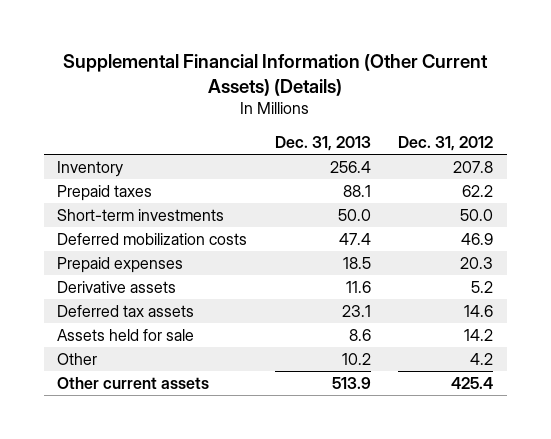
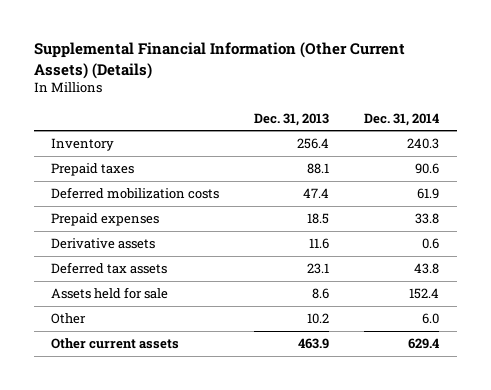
- | Dec. 31, 2013 | Dec. 31, 2012
+ | Dec. 31, 2013 | Dec. 31, 2014
- Short-term investments | 50.0 | 50.0
- Other current assets | 513.9 | 425.4
+ Other current assets | 463.9 | 629.4

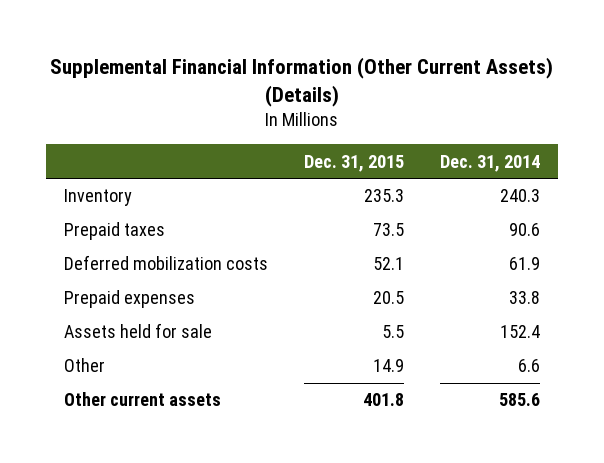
- | Dec. 31, 2013 | Dec. 31, 2014
+ | Dec. 31, 2015 | Dec. 31, 2014
- Derivative assets | 11.6 | 0.6
- Deferred tax assets | 23.1 | 43.8
- Other | 10.2 | 6.0
- Other current assets | 463.9 | 629.4
+ Other | 14.9 | 6.6
+ Other current assets | 401.8 | 585.6

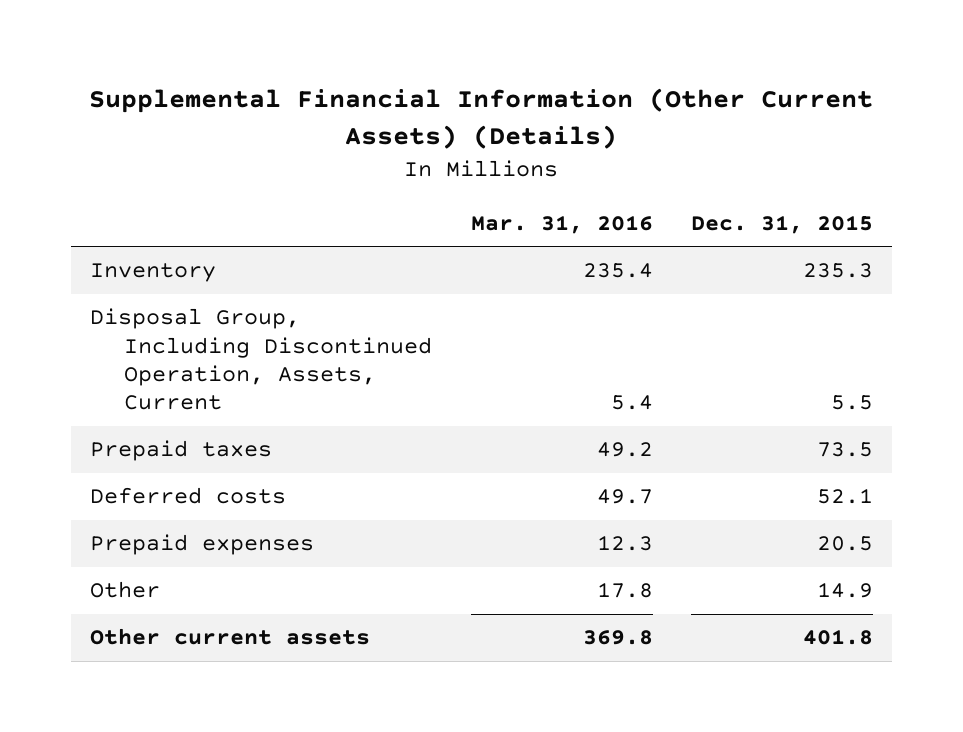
- | Dec. 31, 2015 | Dec. 31, 2014
+ | Mar. 31, 2016 | Dec. 31, 2015
+ Disposal Group, Including Discontinued Operation, Assets, Current | 5.4 | 5.5
- Deferred mobilization costs | 52.1 | 61.9
+ Deferred costs | 49.7 | 52.1
- Assets held for sale | 5.5 | 152.4

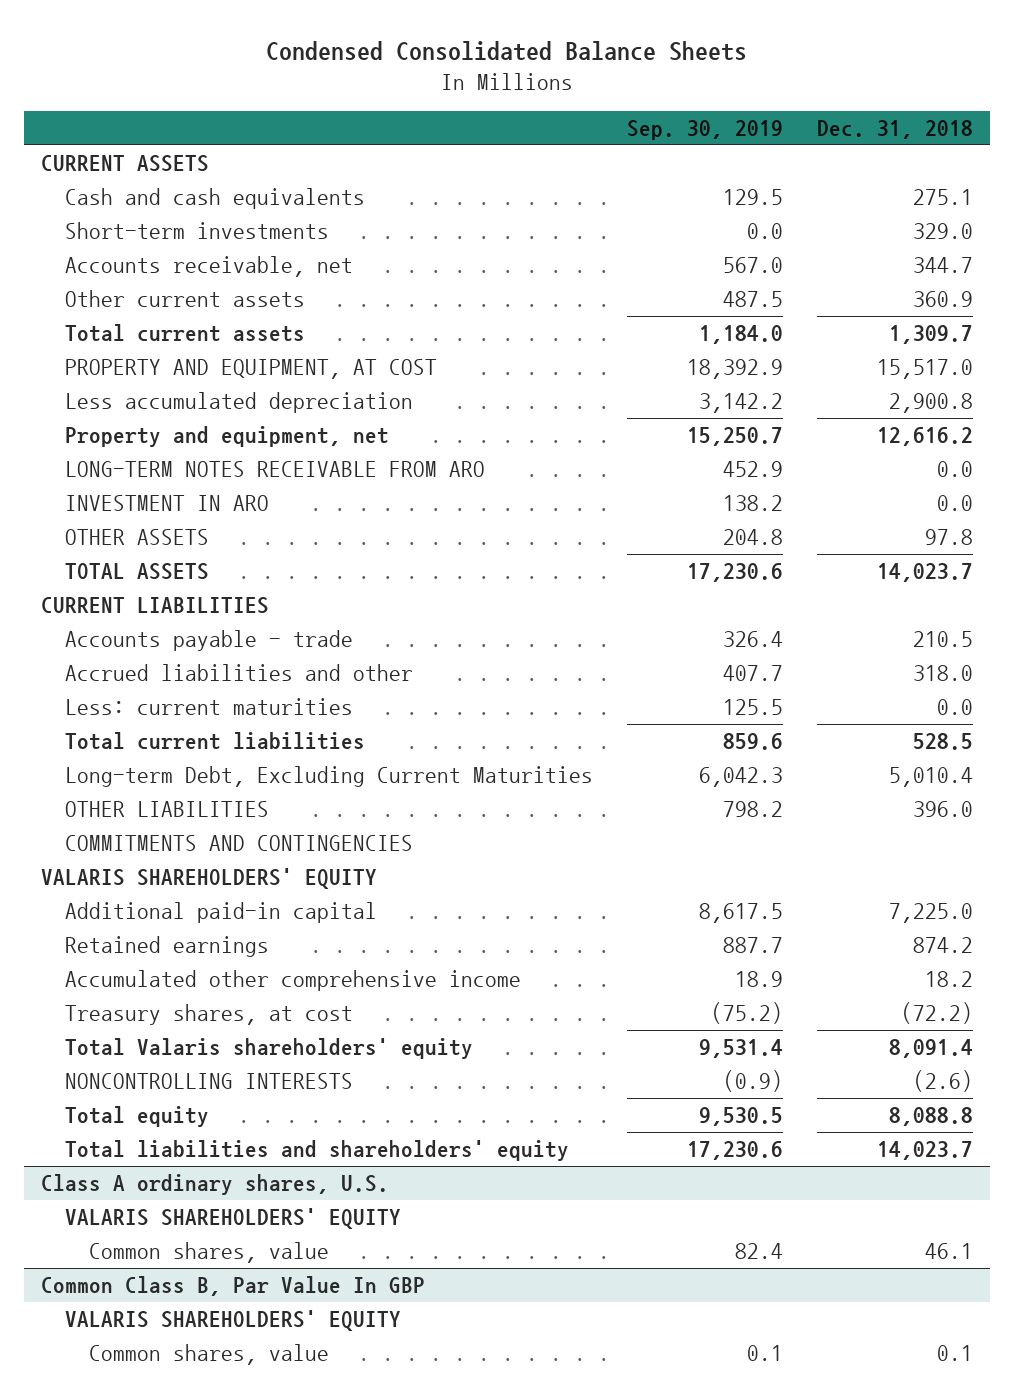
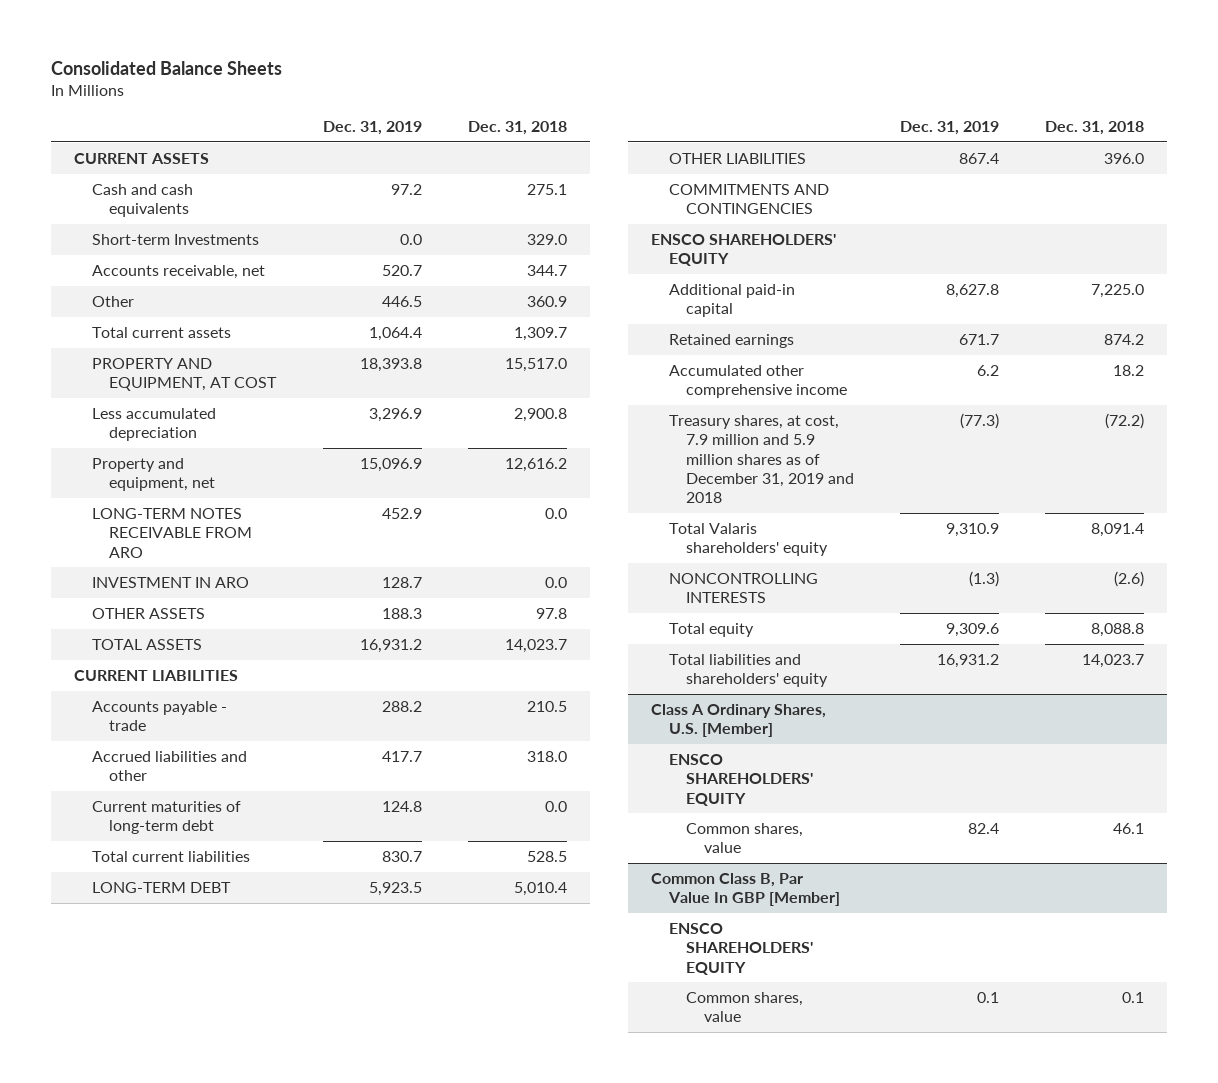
- Condensed Consolidated Balance Sheets
+ Consolidated Balance Sheets
- | Sep. 30, 2019 | Dec. 31, 2018
+ | Dec. 31, 2019 | Dec. 31, 2018
- Short-term investments | 0.0 | 329.0
+ Short-term Investments | 0.0 | 329.0
- Other current assets | 487.5 | 360.9
+ Other | 446.5 | 360.9
- Less: current maturities | 125.5 | 0.0
+ Current maturities of long-term debt | 124.8 | 0.0
- Long-term Debt, Excluding Current Maturities | 6,042.3 | 5,010.4
+ LONG-TERM DEBT | 5,923.5 | 5,010.4
- VALARIS SHAREHOLDERS' EQUITY
+ ENSCO SHAREHOLDERS' EQUITY
- Treasury shares, at cost | (75.2) | (72.2)
+ Treasury shares, at cost, 7.9 million and 5.9 million shares as of December 31, 2019 and 2018 | (77.3) | (72.2)
- Class A ordinary shares, U.S.
- VALARIS SHAREHOLDERS' EQUITY
+ Class A Ordinary Shares, U.S. [Member]
+ ENSCO SHAREHOLDERS' EQUITY
- Common Class B, Par Value In GBP
- VALARIS SHAREHOLDERS' EQUITY
+ Common Class B, Par Value In GBP [Member]
+ ENSCO SHAREHOLDERS' EQUITY

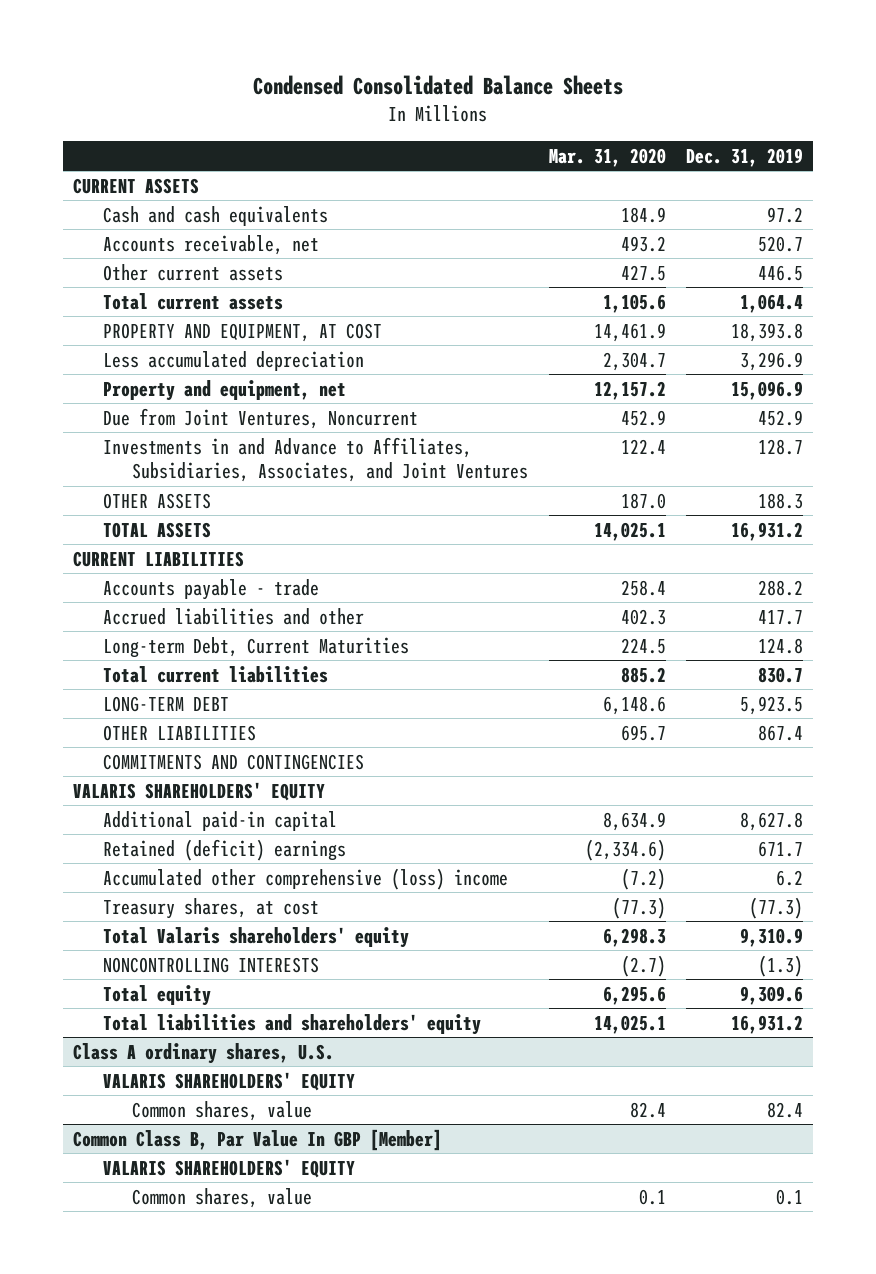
- Consolidated Balance Sheets
+ Condensed Consolidated Balance Sheets
- | Dec. 31, 2019 | Dec. 31, 2018
+ | Mar. 31, 2020 | Dec. 31, 2019
- Short-term Investments | 0.0 | 329.0
- Other | 446.5 | 360.9
+ Other current assets | 427.5 | 446.5
- LONG-TERM NOTES RECEIVABLE FROM ARO | 452.9 | 0.0
- INVESTMENT IN ARO | 128.7 | 0.0
+ Due from Joint Ventures, Noncurrent | 452.9 | 452.9
+ Investments in and Advance to Affiliates, Subsidiaries, Associates, and Joint Ventures | 122.4 | 128.7
- Current maturities of long-term debt | 124.8 | 0.0
+ Long-term Debt, Current Maturities | 224.5 | 124.8
- ENSCO SHAREHOLDERS' EQUITY
+ VALARIS SHAREHOLDERS' EQUITY
- Retained earnings | 671.7 | 874.2
- Accumulated other comprehensive income | 6.2 | 18.2
- Treasury shares, at cost, 7.9 million and 5.9 million shares as of December 31, 2019 and 2018 | (77.3) | (72.2)
+ Retained (deficit) earnings | (2,334.6) | 671.7
+ Accumulated other comprehensive (loss) income | (7.2) | 6.2
+ Treasury shares, at cost | (77.3) | (77.3)
- Class A Ordinary Shares, U.S. [Member]
- ENSCO SHAREHOLDERS' EQUITY
+ Class A ordinary shares, U.S.
+ VALARIS SHAREHOLDERS' EQUITY
@ Common Class B, Par Value In GBP [Member]
- ENSCO SHAREHOLDERS' EQUITY
+ VALARIS SHAREHOLDERS' EQUITY

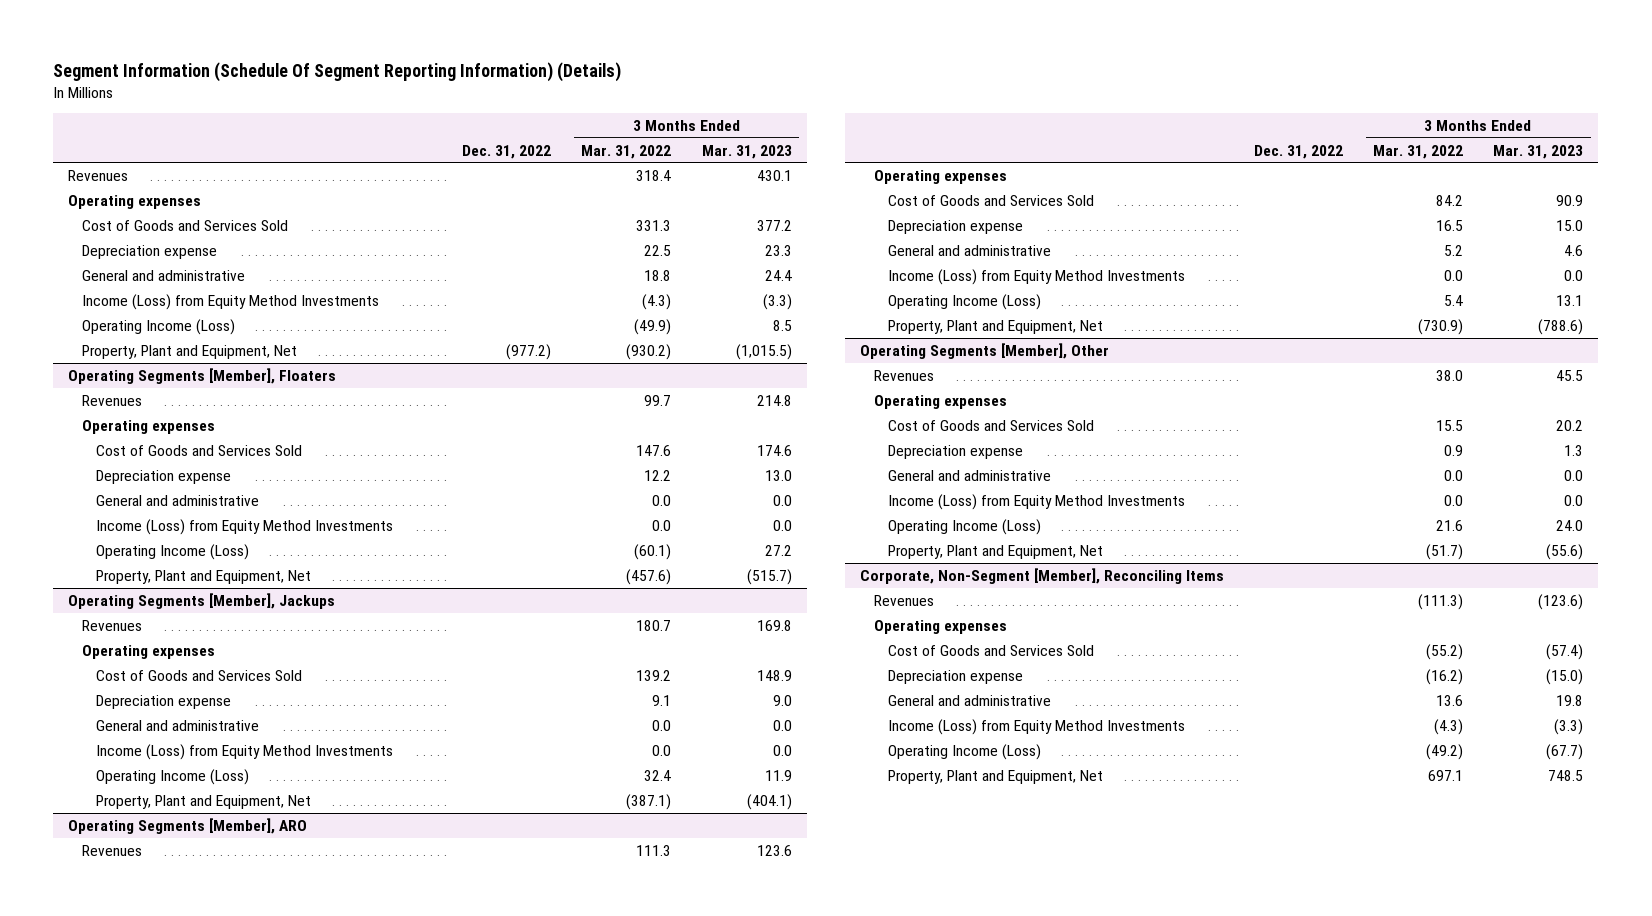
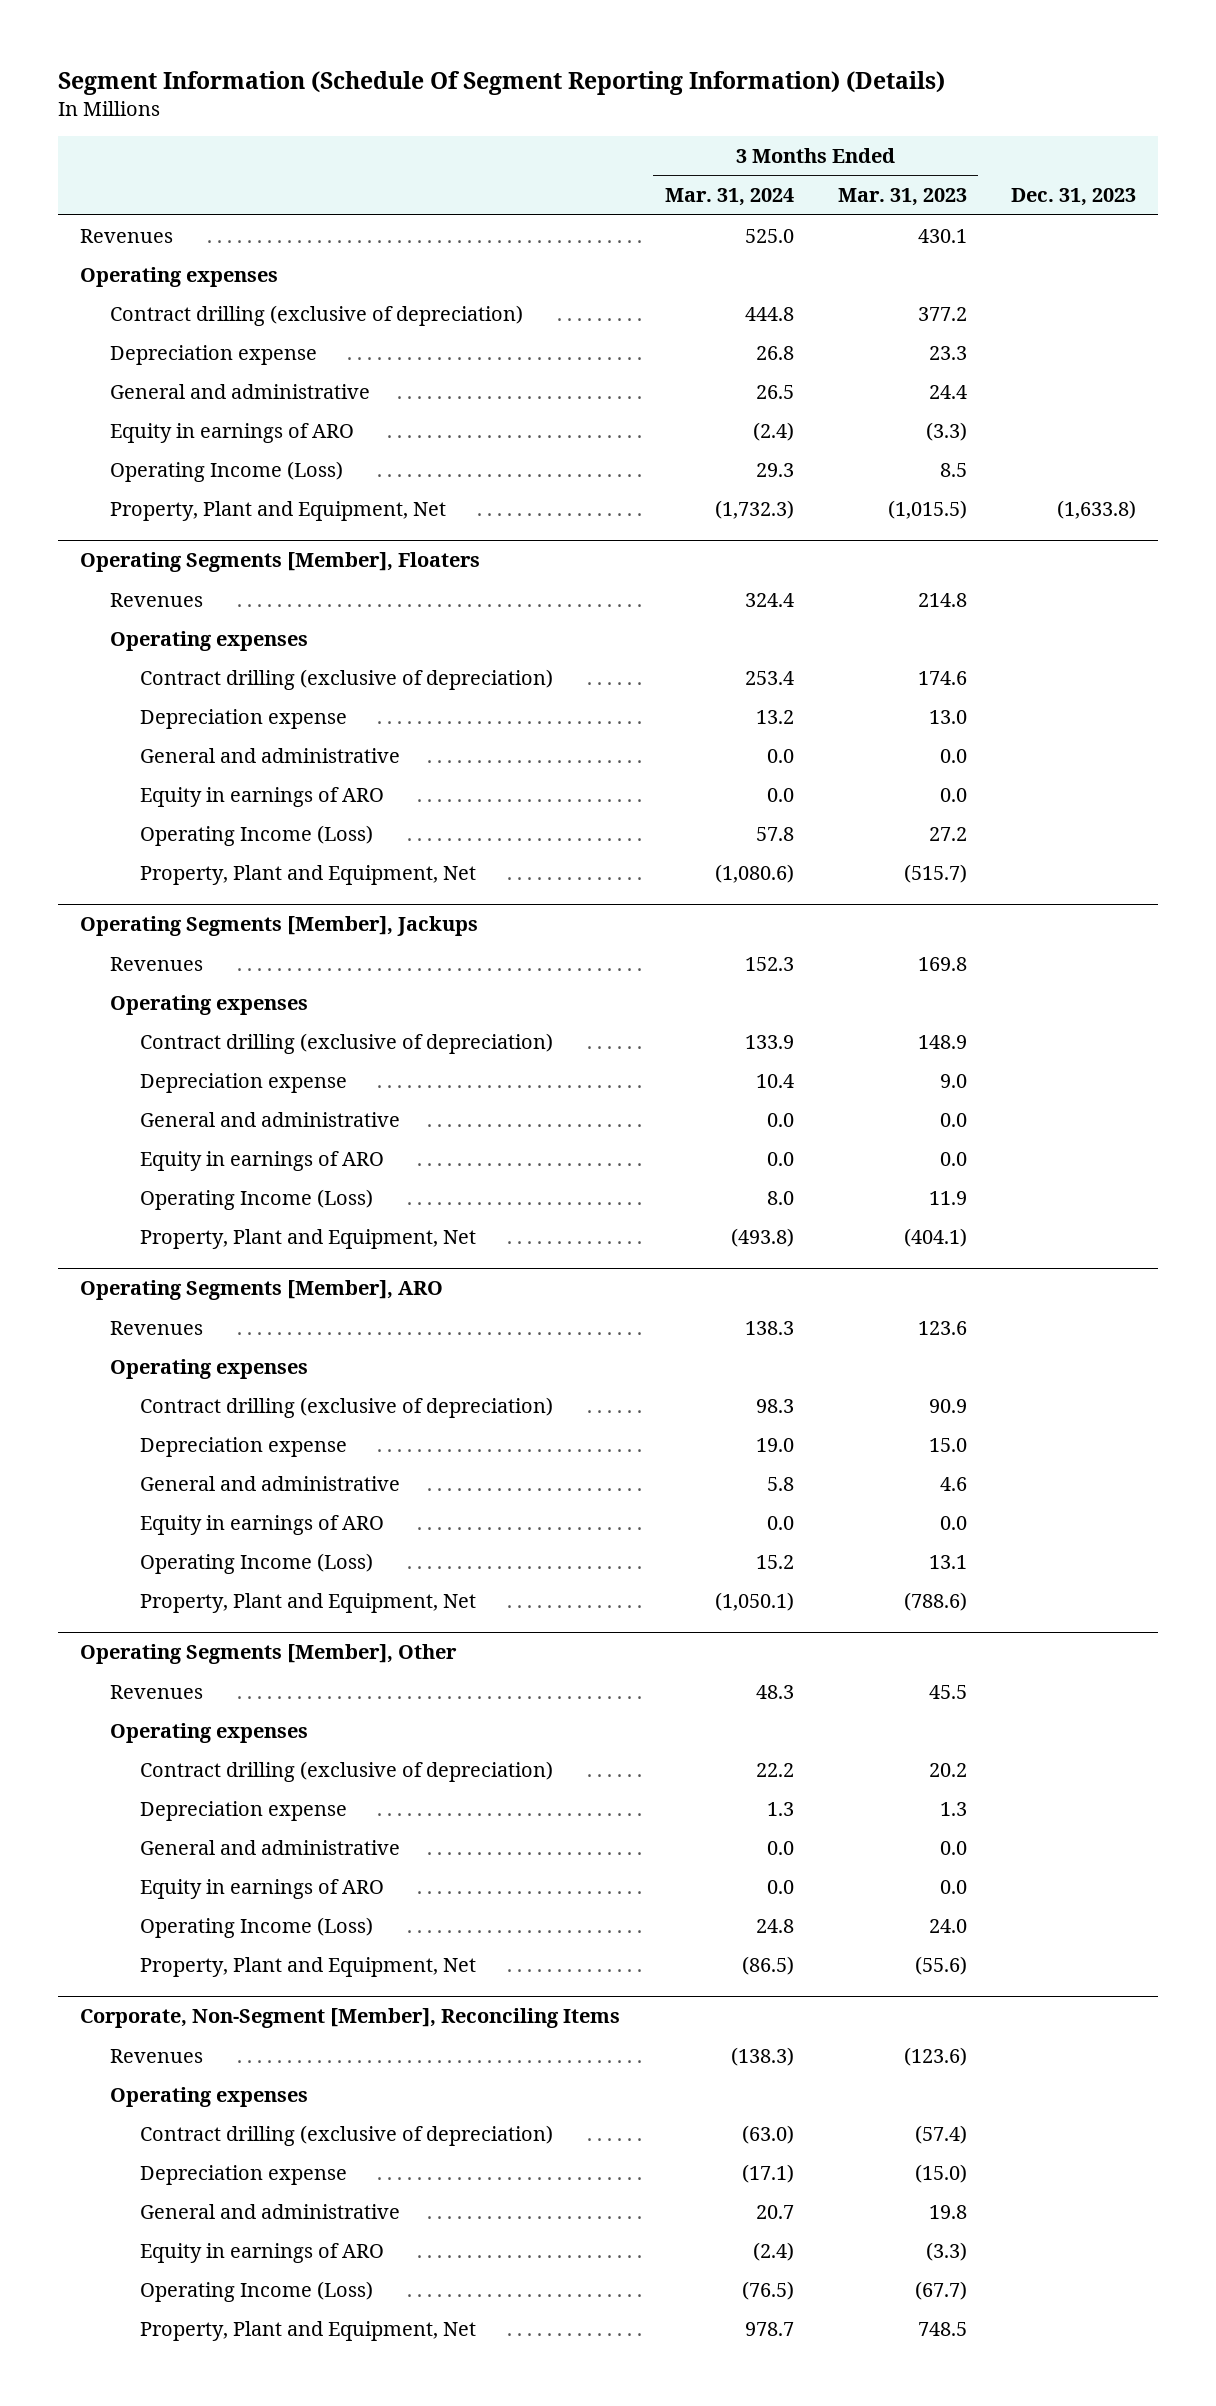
- | Dec. 31, 2022 | 3 Months Ended Mar. 31, 2022 | 3 Months Ended Mar. 31, 2023
+ | 3 Months Ended Mar. 31, 2024 | 3 Months Ended Mar. 31, 2023 | Dec. 31, 2023
- Cost of Goods and Services Sold | | 331.3 | 377.2
+ Contract drilling (exclusive of depreciation) | 444.8 | 377.2 |
- Income (Loss) from Equity Method Investments | | (4.3) | (3.3)
+ Equity in earnings of ARO | (2.4) | (3.3) |
@ Operating Segments [Member], Floaters
- Cost of Goods and Services Sold | | 147.6 | 174.6
+ Contract drilling (exclusive of depreciation) | 253.4 | 174.6 |
- Income (Loss) from Equity Method Investments | | 0.0 | 0.0
+ Equity in earnings of ARO | 0.0 | 0.0 |
@ Operating Segments [Member], Jackups
- Cost of Goods and Services Sold | | 139.2 | 148.9
+ Contract drilling (exclusive of depreciation) | 133.9 | 148.9 |
- Income (Loss) from Equity Method Investments | | 0.0 | 0.0
+ Equity in earnings of ARO | 0.0 | 0.0 |
@ Operating Segments [Member], ARO
- Cost of Goods and Services Sold | | 84.2 | 90.9
+ Contract drilling (exclusive of depreciation) | 98.3 | 90.9 |
- Income (Loss) from Equity Method Investments | | 0.0 | 0.0
+ Equity in earnings of ARO | 0.0 | 0.0 |
@ Operating Segments [Member], Other
- Cost of Goods and Services Sold | | 15.5 | 20.2
+ Contract drilling (exclusive of depreciation) | 22.2 | 20.2 |
- Income (Loss) from Equity Method Investments | | 0.0 | 0.0
+ Equity in earnings of ARO | 0.0 | 0.0 |
@ Corporate, Non-Segment [Member], Reconciling Items
- Cost of Goods and Services Sold | | (55.2) | (57.4)
+ Contract drilling (exclusive of depreciation) | (63.0) | (57.4) |
- Income (Loss) from Equity Method Investments | | (4.3) | (3.3)
+ Equity in earnings of ARO | (2.4) | (3.3) |

